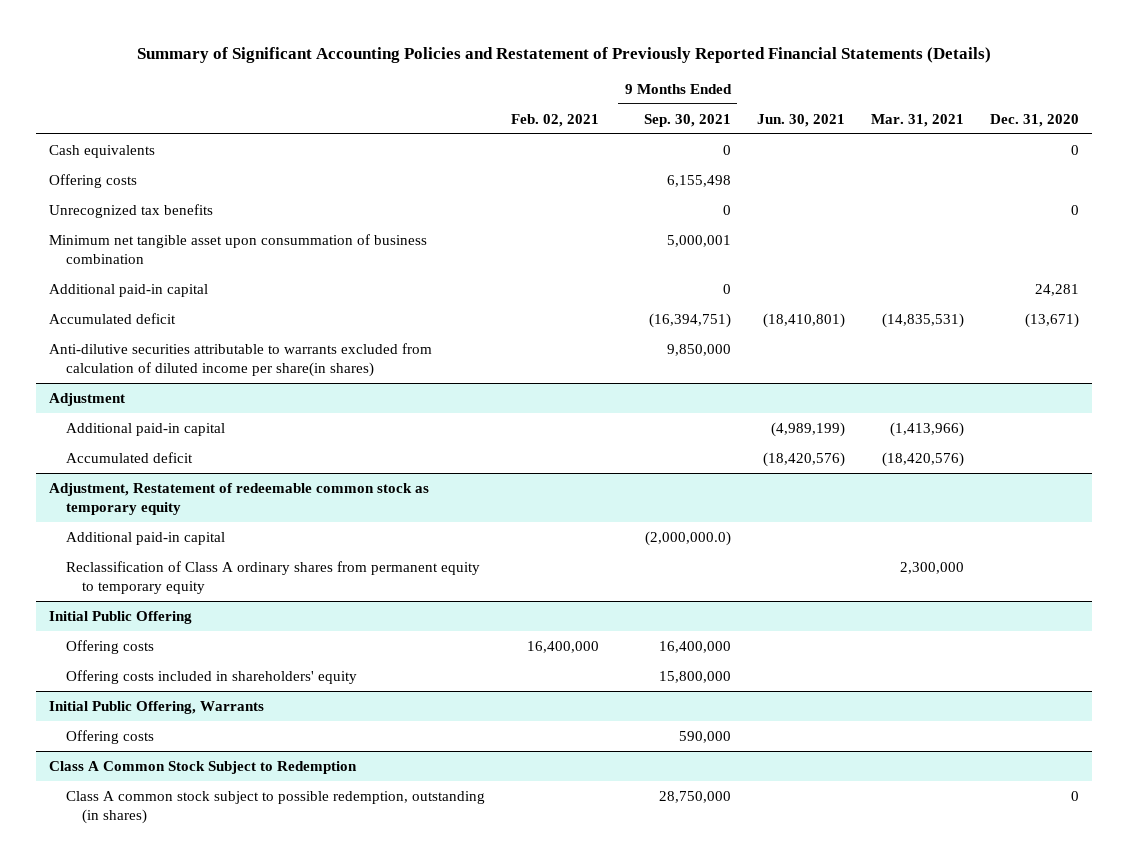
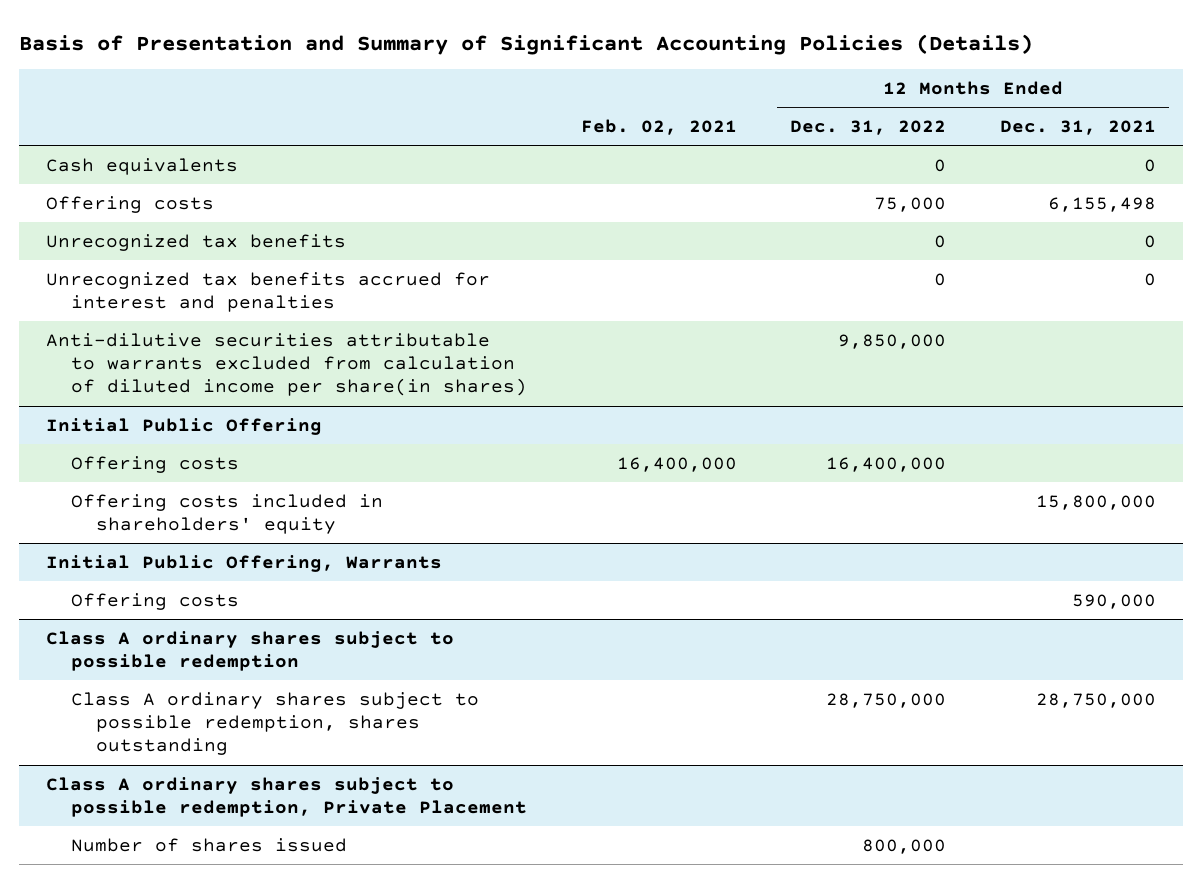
- Summary of Significant Accounting Policies and Restatement of Previously Reported Financial Statements (Details)
+ Basis of Presentation and Summary of Significant Accounting Policies (Details)
- | Feb. 02, 2021 | 9 Months Ended Sep. 30, 2021 | Jun. 30, 2021 | Mar. 31, 2021 | Dec. 31, 2020
+ | Feb. 02, 2021 | 12 Months Ended Dec. 31, 2022 | 12 Months Ended Dec. 31, 2021
- Minimum net tangible asset upon consummation of business combination | | 5,000,001 | | |
- Additional paid-in capital | | 0 | | | 24,281
- Accumulated deficit | | (16,394,751) | (18,410,801) | (14,835,531) | (13,671)
+ Unrecognized tax benefits accrued for interest and penalties | | 0 | 0
- Adjustment
- Additional paid-in capital | | | (4,989,199) | (1,413,966) |
- Accumulated deficit | | | (18,420,576) | (18,420,576) |
- Adjustment, Restatement of redeemable common stock as temporary equity
- Additional paid-in capital | | (2,000,000.0) | | |
- Reclassification of Class A ordinary shares from permanent equity to temporary equity | | | | 2,300,000 |
- Class A Common Stock Subject to Redemption
- Class A common stock subject to possible redemption, outstanding (in shares) | | 28,750,000 | | | 0
+ Class A ordinary shares subject to possible redemption
+ Class A ordinary shares subject to possible redemption, shares outstanding | | 28,750,000 | 28,750,000
+ Class A ordinary shares subject to possible redemption, Private Placement
+ Number of shares issued | | 800,000 |

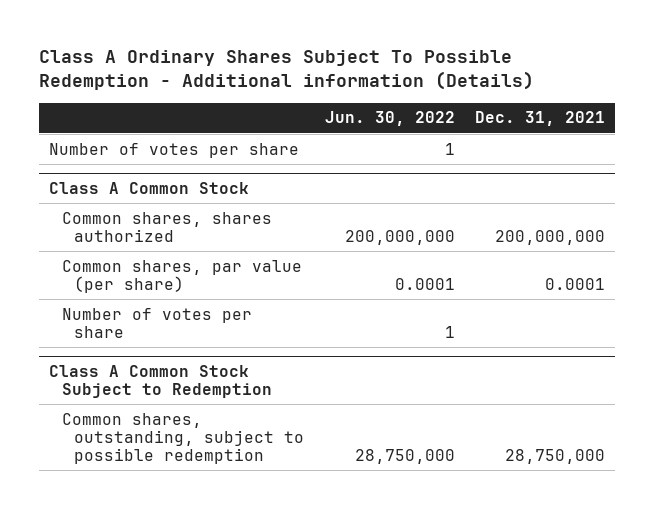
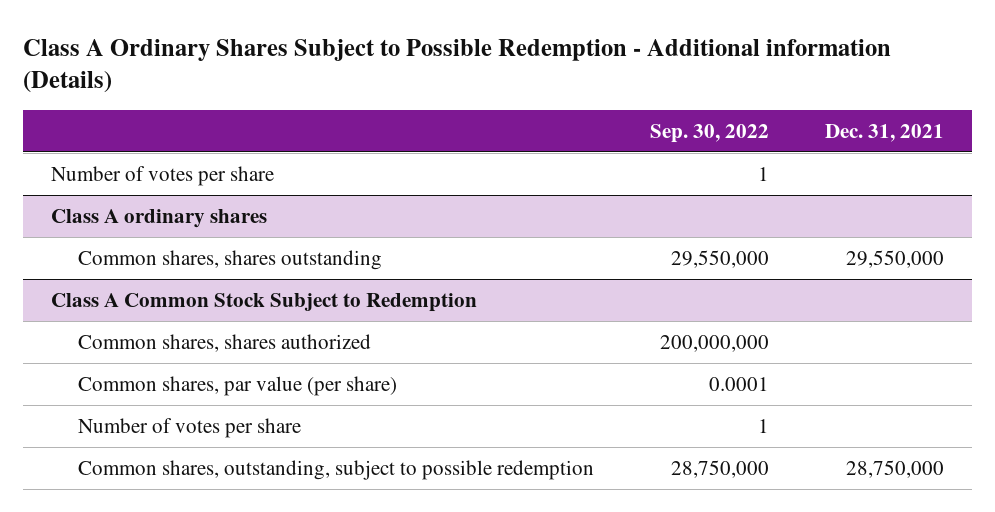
- Class A Ordinary Shares Subject To Possible Redemption - Additional information (Details)
+ Class A Ordinary Shares Subject to Possible Redemption - Additional information (Details)
- | Jun. 30, 2022 | Dec. 31, 2021
+ | Sep. 30, 2022 | Dec. 31, 2021
- Class A Common Stock
- Common shares, shares authorized | 200,000,000 | 200,000,000
- Common shares, par value (per share) | 0.0001 | 0.0001
- Number of votes per share | 1 |
+ Class A ordinary shares
+ Common shares, shares outstanding | 29,550,000 | 29,550,000
@ Class A Common Stock Subject to Redemption
+ Common shares, shares authorized | 200,000,000 |
+ Common shares, par value (per share) | 0.0001 |
+ Number of votes per share | 1 |

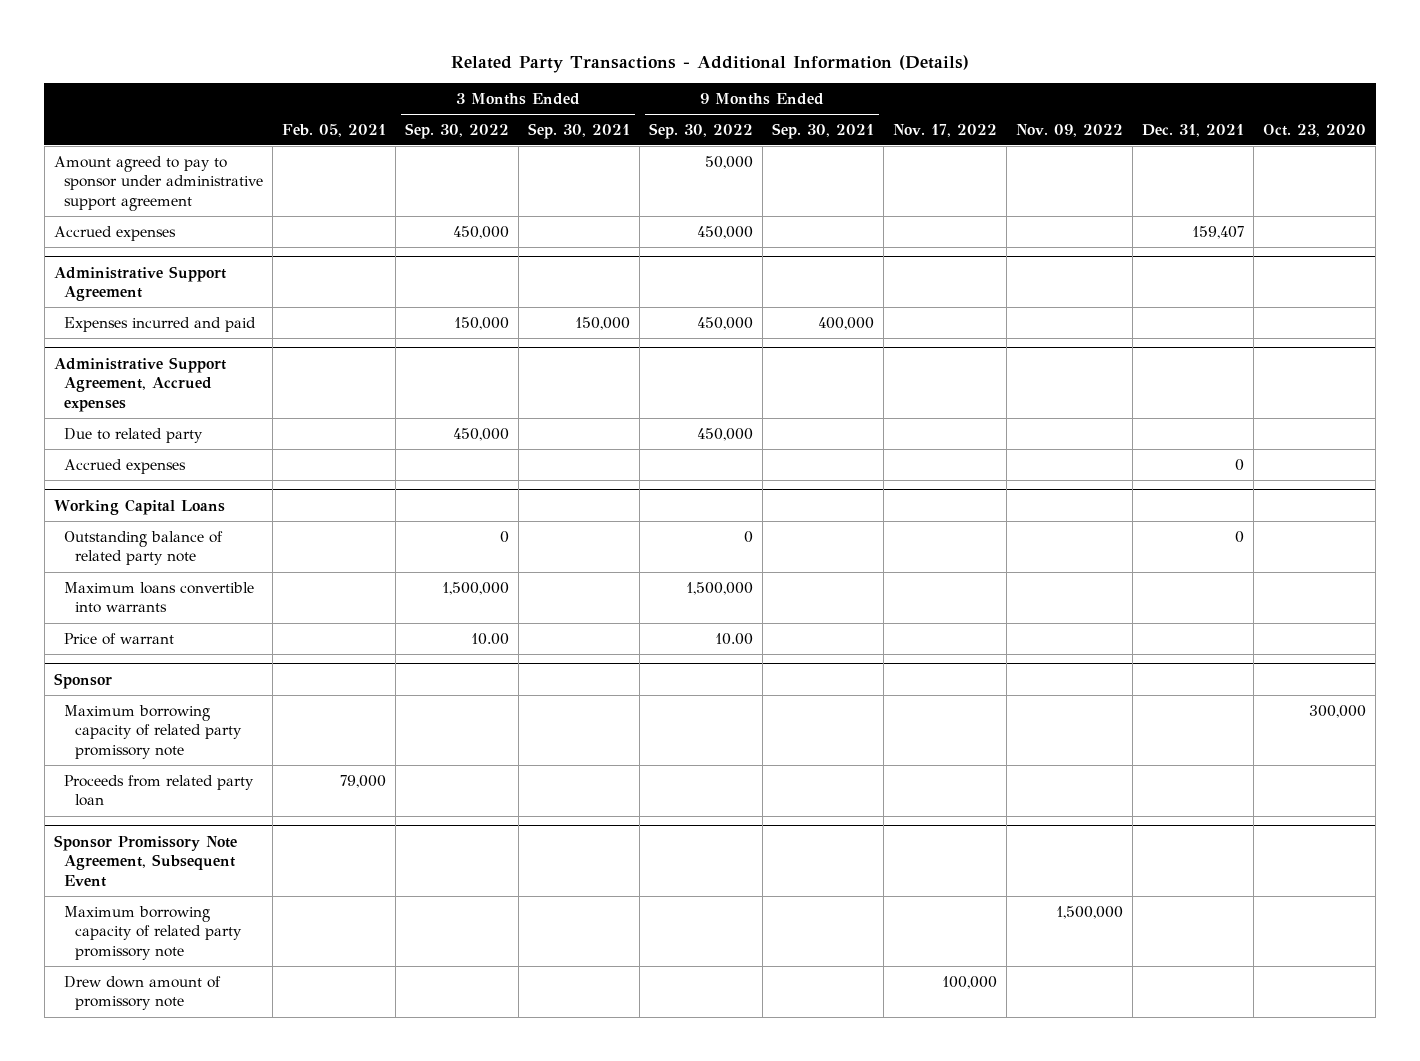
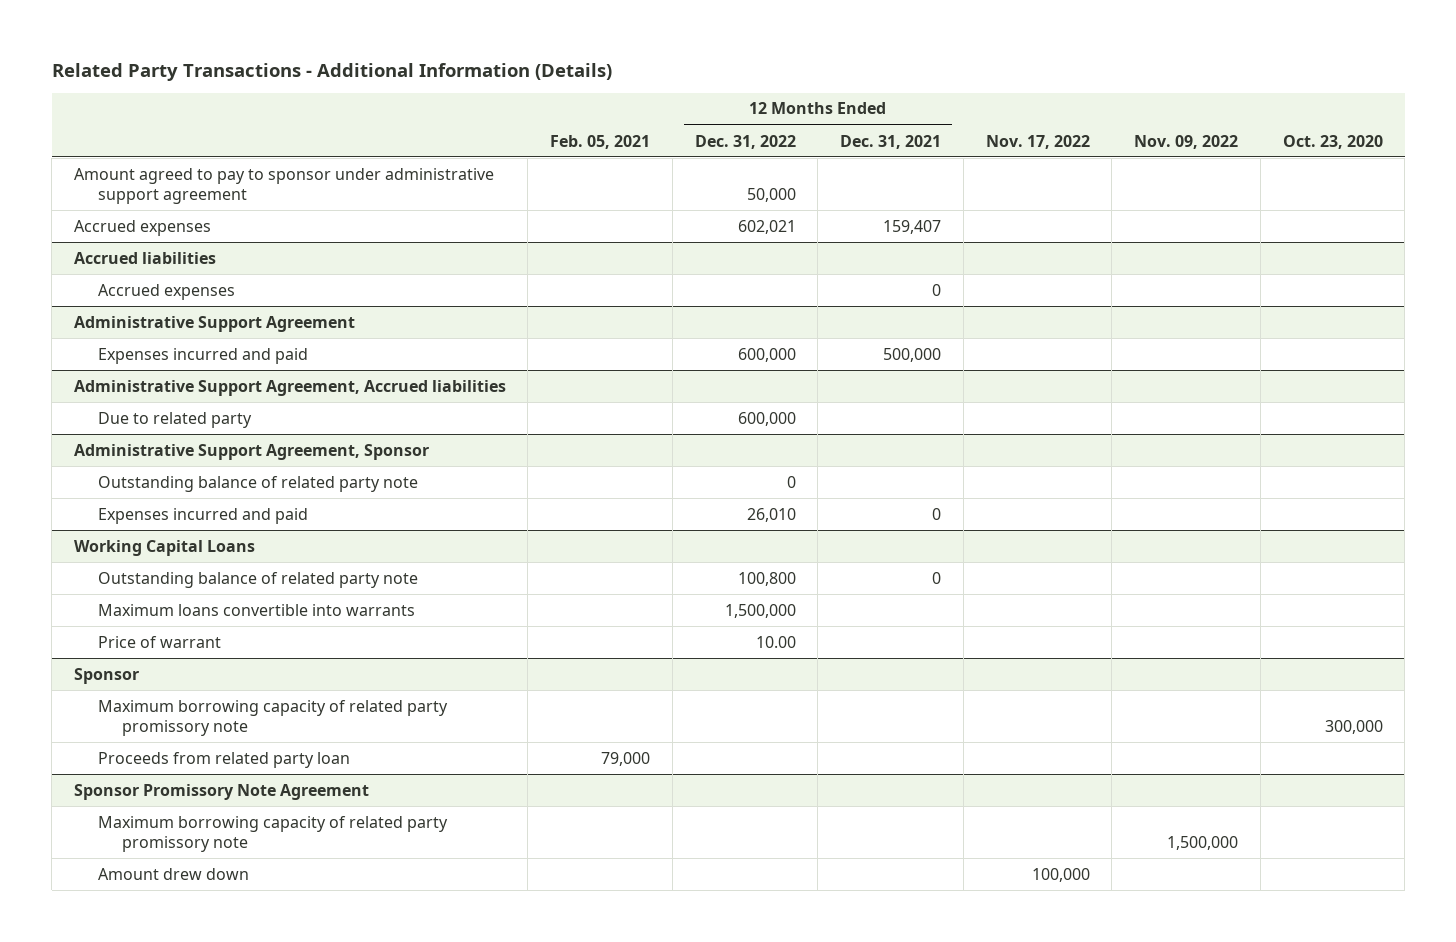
- | Feb. 05, 2021 | 3 Months Ended Sep. 30, 2022 | 3 Months Ended Sep. 30, 2021 | 9 Months Ended Sep. 30, 2022 | 9 Months Ended Sep. 30, 2021 | Nov. 17, 2022 | Nov. 09, 2022 | Dec. 31, 2021 | Oct. 23, 2020
+ | Feb. 05, 2021 | 12 Months Ended Dec. 31, 2022 | 12 Months Ended Dec. 31, 2021 | Nov. 17, 2022 | Nov. 09, 2022 | Oct. 23, 2020
+ Accrued liabilities
+ Accrued expenses | | | 0 | | |
- Administrative Support Agreement, Accrued expenses
+ Administrative Support Agreement, Accrued liabilities
- Accrued expenses | | | | | | | | 0 |
+ Administrative Support Agreement, Sponsor
+ Outstanding balance of related party note | | 0 | | | |
+ Expenses incurred and paid | | 26,010 | 0 | | |
- Sponsor Promissory Note Agreement, Subsequent Event
+ Sponsor Promissory Note Agreement
- Drew down amount of promissory note | | | | | | 100,000 | | |
+ Amount drew down | | | | 100,000 | |

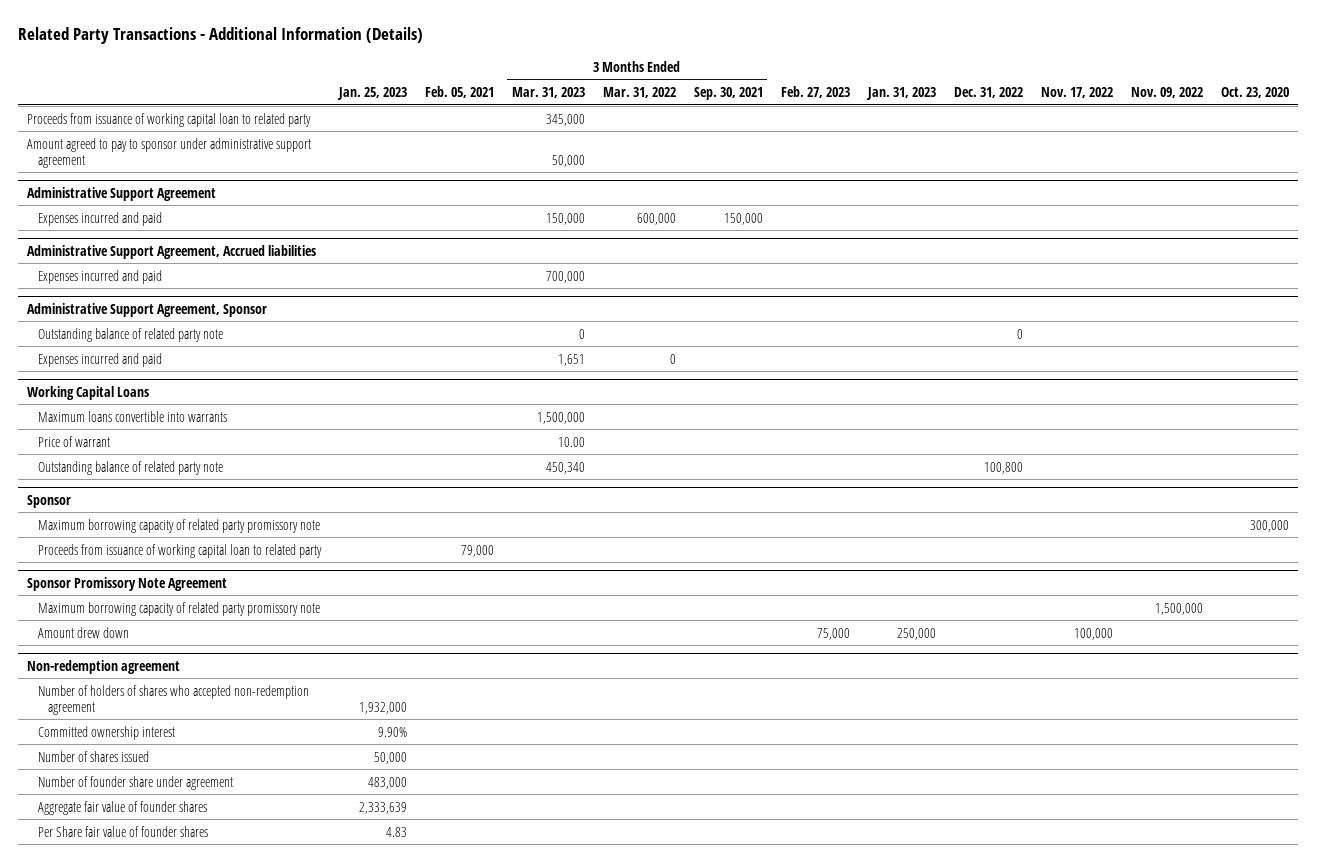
- | Feb. 05, 2021 | 12 Months Ended Dec. 31, 2022 | 12 Months Ended Dec. 31, 2021 | Nov. 17, 2022 | Nov. 09, 2022 | Oct. 23, 2020
+ | Jan. 25, 2023 | Feb. 05, 2021 | 3 Months Ended Mar. 31, 2023 | 3 Months Ended Mar. 31, 2022 | 3 Months Ended Sep. 30, 2021 | Feb. 27, 2023 | Jan. 31, 2023 | Dec. 31, 2022 | Nov. 17, 2022 | Nov. 09, 2022 | Oct. 23, 2020
+ Proceeds from issuance of working capital loan to related party | | | 345,000 | | | | | | | |
- Accrued expenses | | 602,021 | 159,407 | | |
- Accrued liabilities
- Accrued expenses | | | 0 | | |
@ Administrative Support Agreement, Accrued liabilities
- Due to related party | | 600,000 | | | |
+ Expenses incurred and paid | | | 700,000 | | | | | | | |
@ Working Capital Loans
moved down: Outstanding balance of related party note | | | 450,340 | | | | | 100,800 | | |
@ Sponsor
- Proceeds from related party loan | 79,000 | | | | |
+ Proceeds from issuance of working capital loan to related party | | 79,000 | | | | | | | | |
+ Non-redemption agreement
+ Number of holders of shares who accepted non-redemption agreement | 1,932,000 | | | | | | | | | |
+ Committed ownership interest | 9.90% | | | | | | | | | |
+ Number of shares issued | 50,000 | | | | | | | | | |
+ Number of founder share under agreement | 483,000 | | | | | | | | | |
+ Aggregate fair value of founder shares | 2,333,639 | | | | | | | | | |
+ Per Share fair value of founder shares | 4.83 | | | | | | | | | |

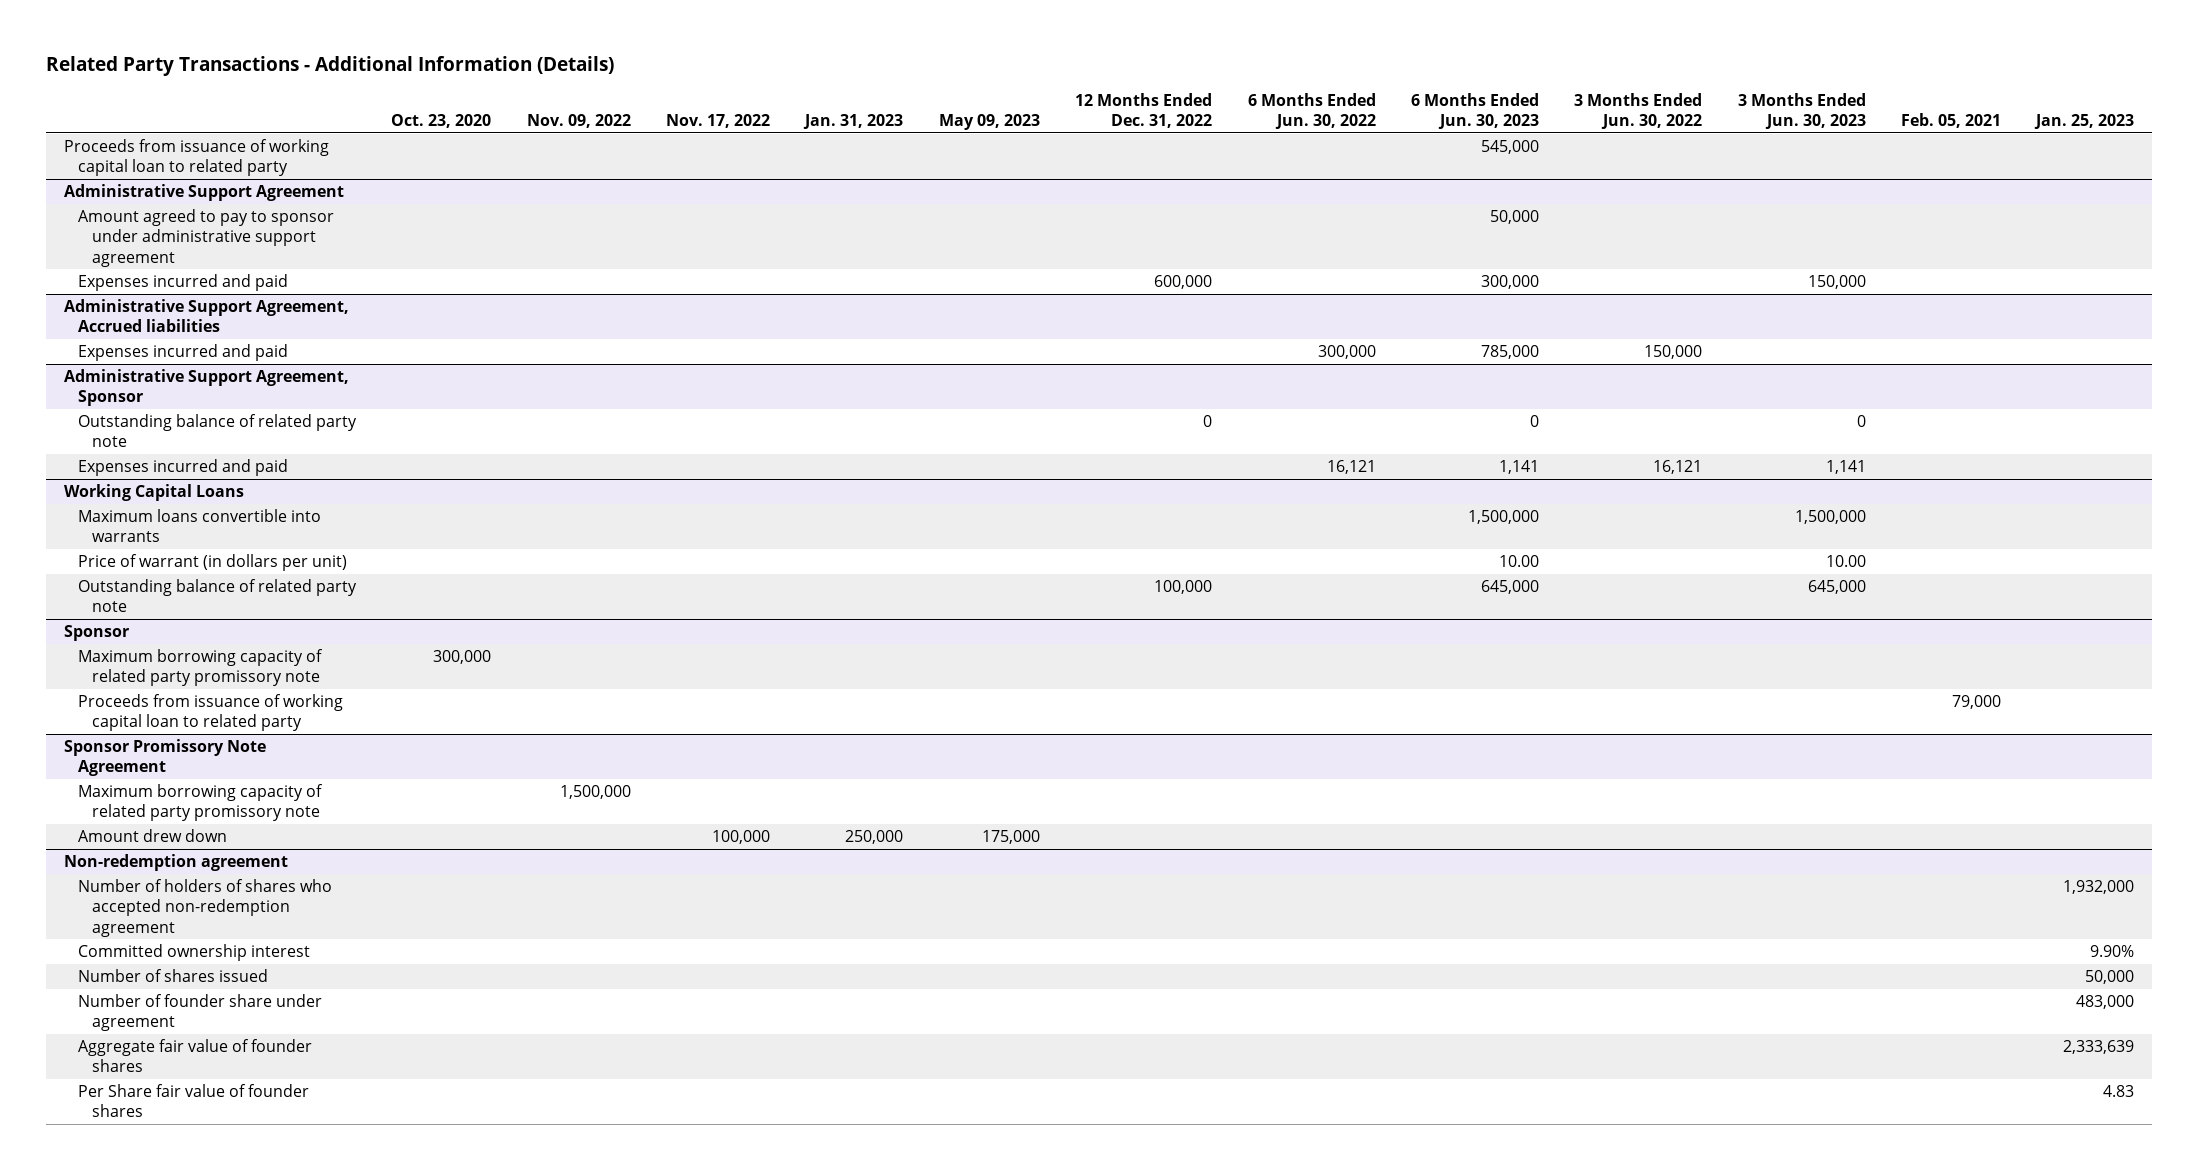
- | Jan. 25, 2023 | Feb. 05, 2021 | 3 Months Ended Mar. 31, 2023 | 3 Months Ended Mar. 31, 2022 | 3 Months Ended Sep. 30, 2021 | Feb. 27, 2023 | Jan. 31, 2023 | Dec. 31, 2022 | Nov. 17, 2022 | Nov. 09, 2022 | Oct. 23, 2020
+ | Oct. 23, 2020 | Nov. 09, 2022 | Nov. 17, 2022 | Jan. 31, 2023 | May 09, 2023 | 12 Months Ended Dec. 31, 2022 | 6 Months Ended Jun. 30, 2022 | 6 Months Ended Jun. 30, 2023 | 3 Months Ended Jun. 30, 2022 | 3 Months Ended Jun. 30, 2023 | Feb. 05, 2021 | Jan. 25, 2023
- Amount agreed to pay to sponsor under administrative support agreement | | | 50,000 | | | | | | | |
@ Administrative Support Agreement
+ Amount agreed to pay to sponsor under administrative support agreement | | | | | | | | 50,000 | | | |
@ Working Capital Loans
- Price of warrant | | | 10.00 | | | | | | | |
+ Price of warrant (in dollars per unit) | | | | | | | | 10.00 | | 10.00 | |

